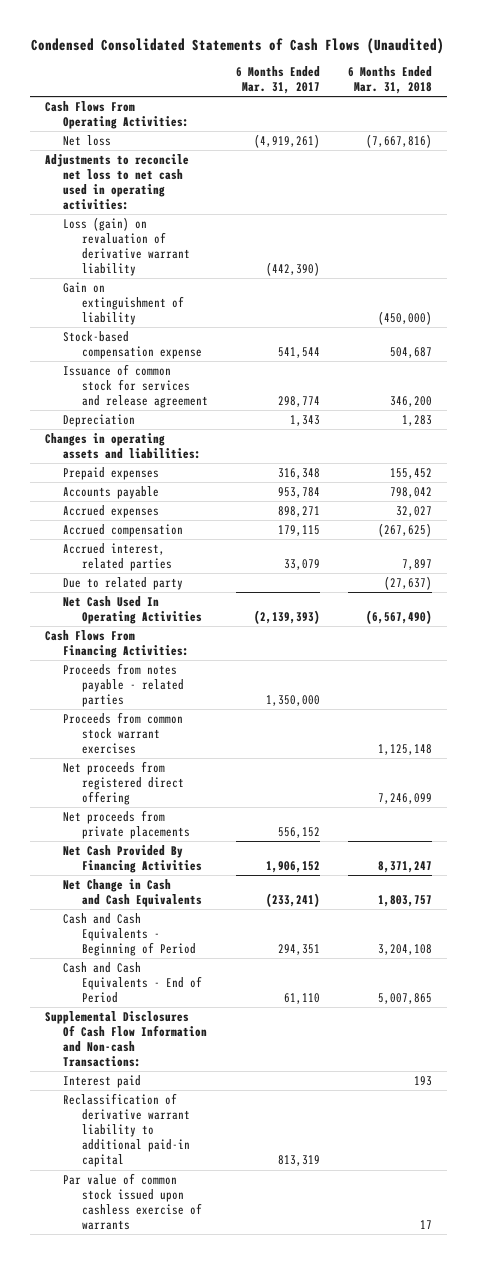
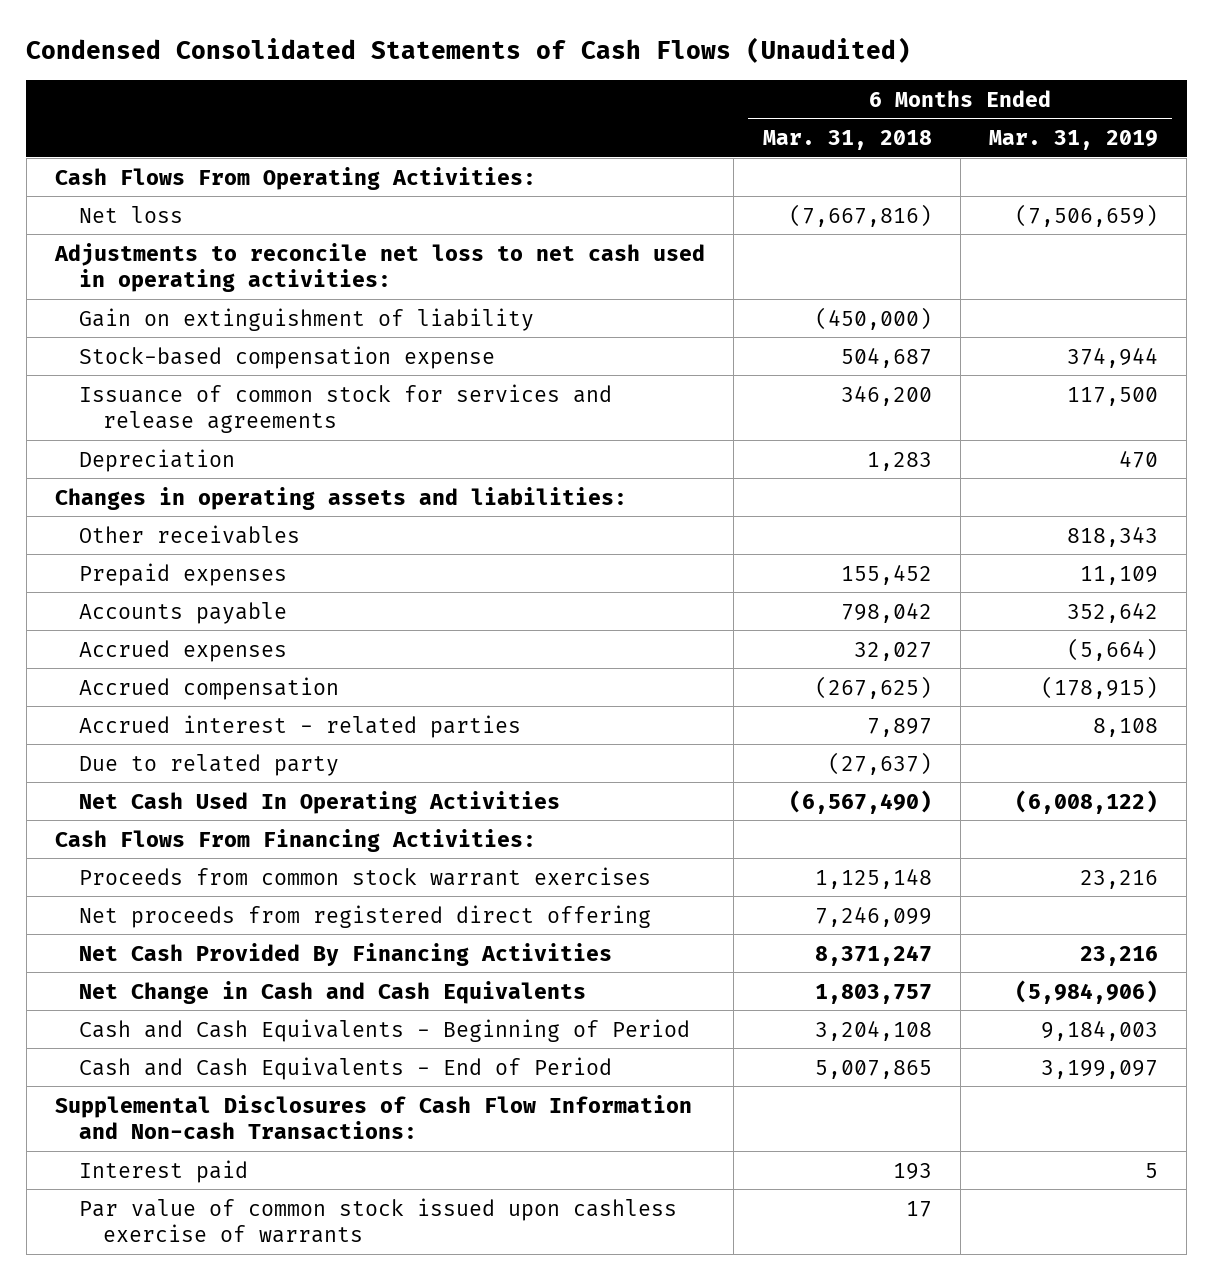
- | 6 Months Ended Mar. 31, 2017 | 6 Months Ended Mar. 31, 2018
+ | 6 Months Ended Mar. 31, 2018 | 6 Months Ended Mar. 31, 2019
- Loss (gain) on revaluation of derivative warrant liability | (442,390) |
- Issuance of common stock for services and release agreement | 298,774 | 346,200
+ Issuance of common stock for services and release agreements | 346,200 | 117,500
+ Other receivables | | 818,343
- Accrued interest, related parties | 33,079 | 7,897
+ Accrued interest - related parties | 7,897 | 8,108
- Proceeds from notes payable - related parties | 1,350,000 |
- Net proceeds from private placements | 556,152 |
- Supplemental Disclosures Of Cash Flow Information and Non-cash Transactions:
+ Supplemental Disclosures of Cash Flow Information and Non-cash Transactions:
- Reclassification of derivative warrant liability to additional paid-in capital | 813,319 |

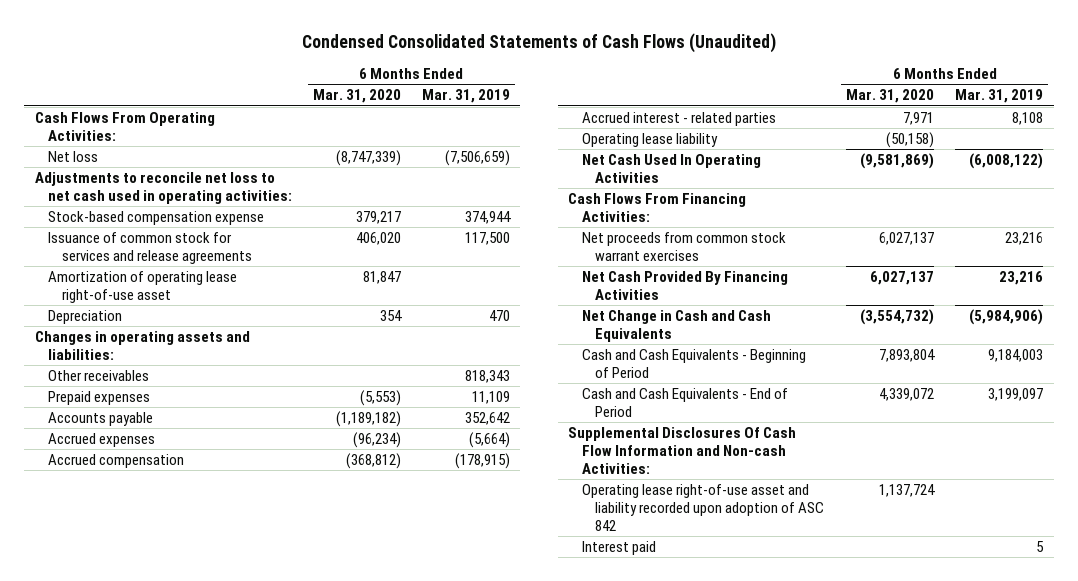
- | 6 Months Ended Mar. 31, 2018 | 6 Months Ended Mar. 31, 2019
+ | 6 Months Ended Mar. 31, 2020 | 6 Months Ended Mar. 31, 2019
- Gain on extinguishment of liability | (450,000) |
+ Amortization of operating lease right-of-use asset | 81,847 |
- Due to related party | (27,637) |
+ Operating lease liability | (50,158) |
- Proceeds from common stock warrant exercises | 1,125,148 | 23,216
- Net proceeds from registered direct offering | 7,246,099 |
+ Net proceeds from common stock warrant exercises | 6,027,137 | 23,216
- Supplemental Disclosures of Cash Flow Information and Non-cash Transactions:
+ Supplemental Disclosures Of Cash Flow Information and Non-cash Activities:
+ Operating lease right-of-use asset and liability recorded upon adoption of ASC 842 | 1,137,724 |
- Par value of common stock issued upon cashless exercise of warrants | 17 |

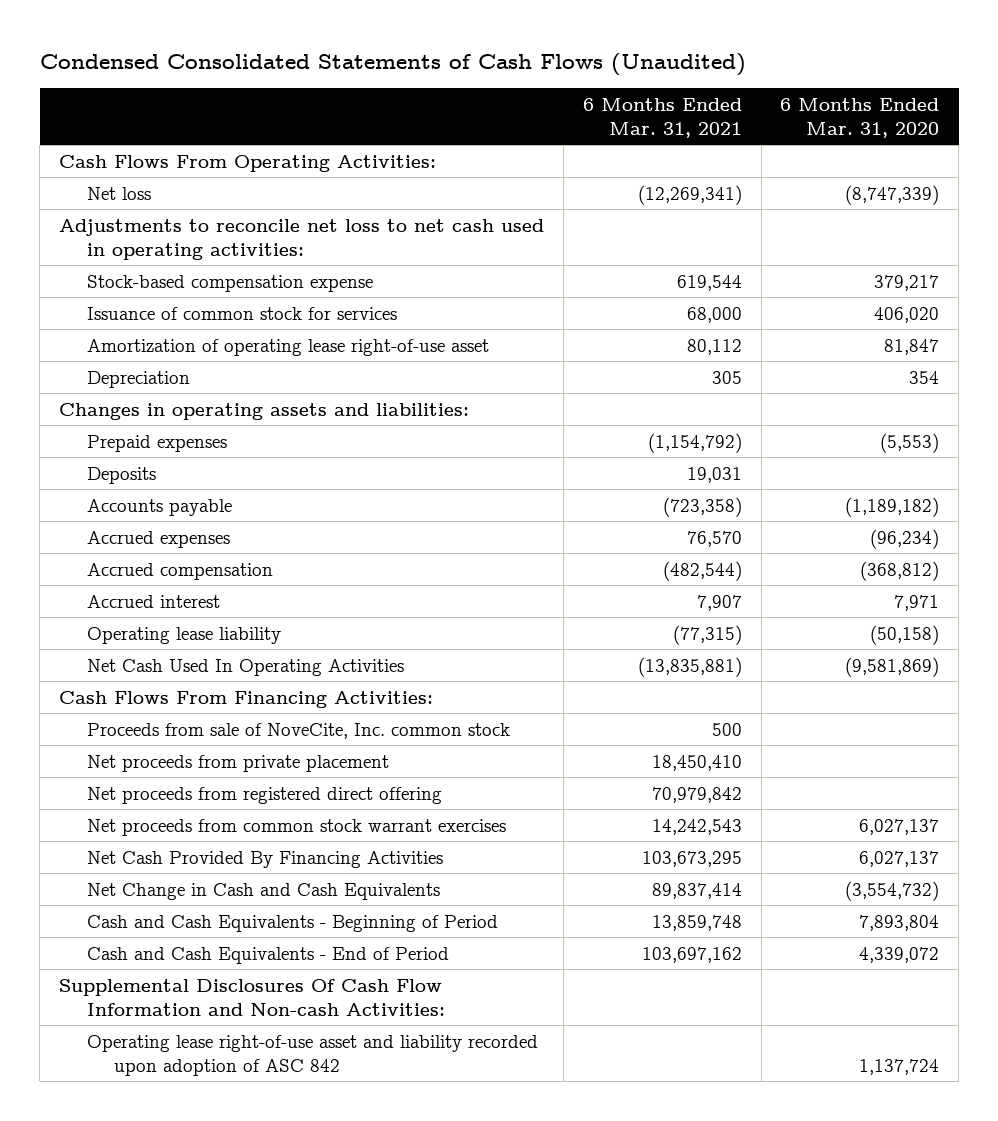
- | 6 Months Ended Mar. 31, 2020 | 6 Months Ended Mar. 31, 2019
+ | 6 Months Ended Mar. 31, 2021 | 6 Months Ended Mar. 31, 2020
- Issuance of common stock for services and release agreements | 406,020 | 117,500
+ Issuance of common stock for services | 68,000 | 406,020
- Other receivables | | 818,343
+ Deposits | 19,031 |
- Accrued interest - related parties | 7,971 | 8,108
+ Accrued interest | 7,907 | 7,971
+ Proceeds from sale of NoveCite, Inc. common stock | 500 |
+ Net proceeds from private placement | 18,450,410 |
+ Net proceeds from registered direct offering | 70,979,842 |
- Interest paid | | 5

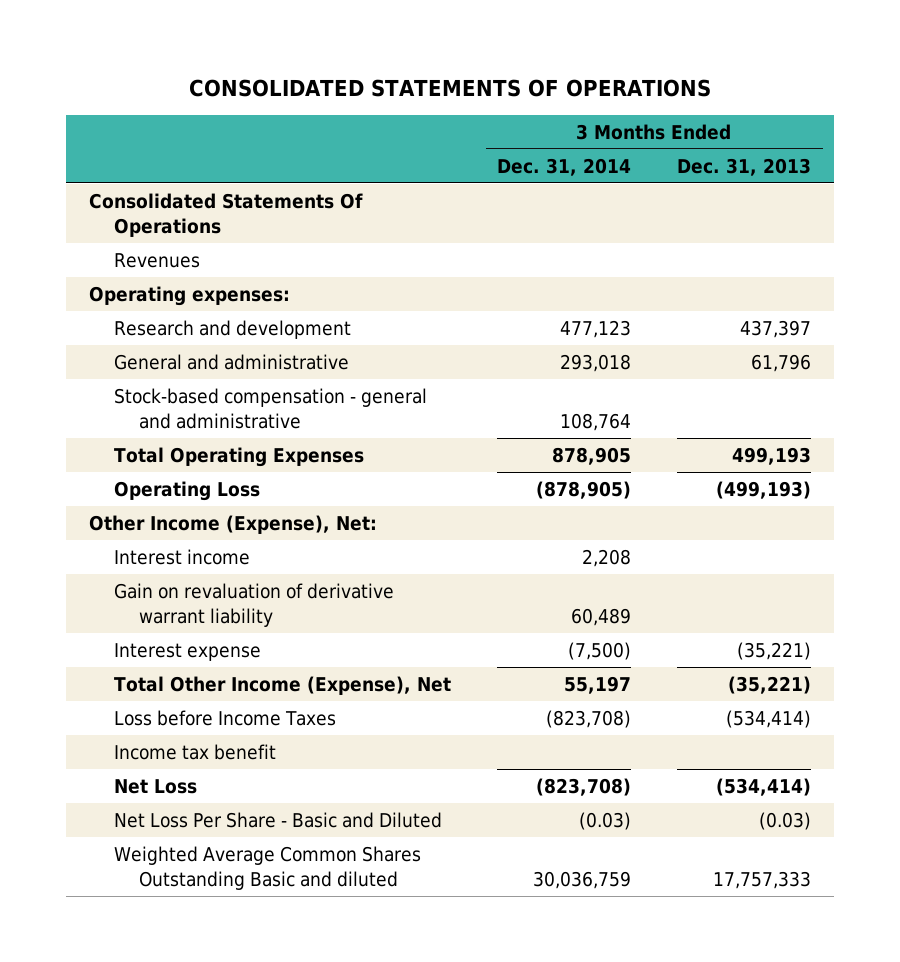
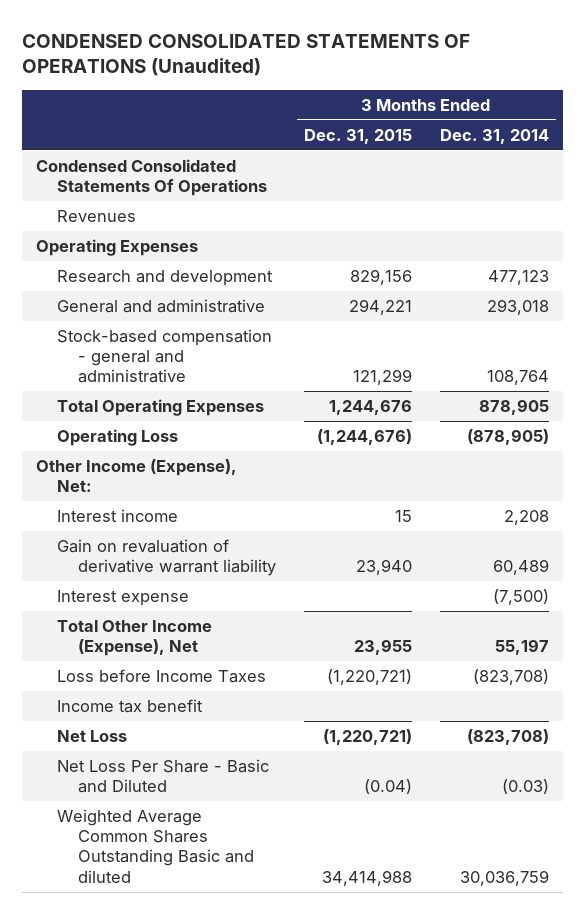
- CONSOLIDATED STATEMENTS OF OPERATIONS
+ CONDENSED CONSOLIDATED STATEMENTS OF OPERATIONS (Unaudited)
- | 3 Months Ended Dec. 31, 2014 | 3 Months Ended Dec. 31, 2013
+ | 3 Months Ended Dec. 31, 2015 | 3 Months Ended Dec. 31, 2014
- Consolidated Statements Of Operations
+ Condensed Consolidated Statements Of Operations
- Operating expenses:
+ Operating Expenses

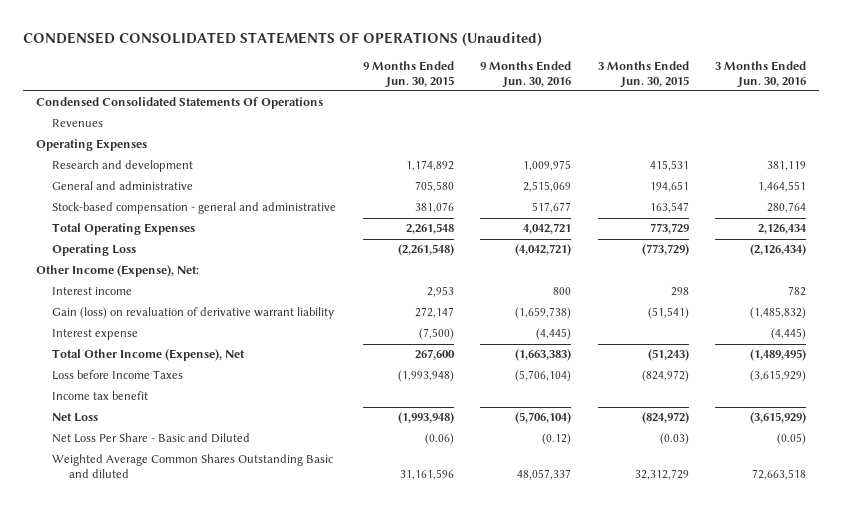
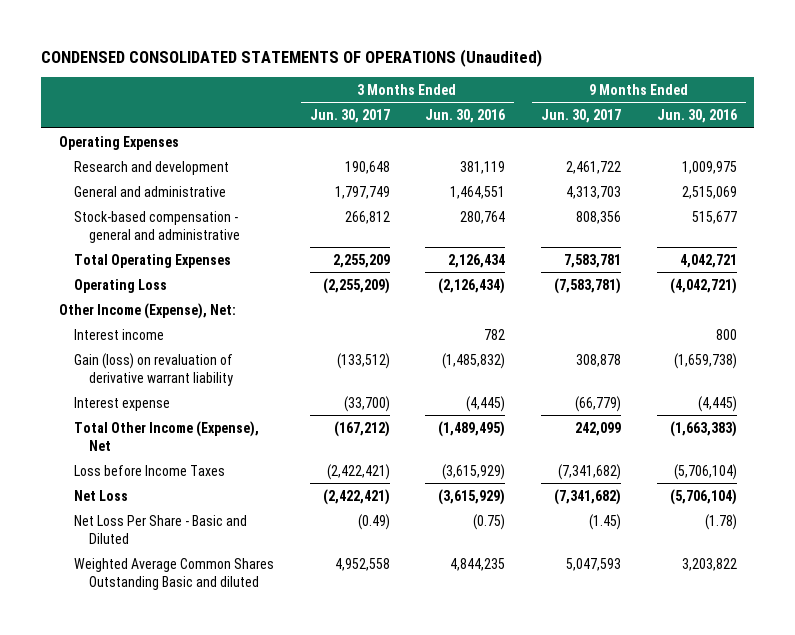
- | 9 Months Ended Jun. 30, 2015 | 9 Months Ended Jun. 30, 2016 | 3 Months Ended Jun. 30, 2015 | 3 Months Ended Jun. 30, 2016
+ | 3 Months Ended Jun. 30, 2017 | 3 Months Ended Jun. 30, 2016 | 9 Months Ended Jun. 30, 2017 | 9 Months Ended Jun. 30, 2016
- Condensed Consolidated Statements Of Operations
- Revenues
- Stock-based compensation - general and administrative | 381,076 | 517,677 | 163,547 | 280,764
+ Stock-based compensation - general and administrative | 266,812 | 280,764 | 808,356 | 515,677
- Income tax benefit
- Net Loss Per Share - Basic and Diluted | (0.06) | (0.12) | (0.03) | (0.05)
- Weighted Average Common Shares Outstanding Basic and diluted | 31,161,596 | 48,057,337 | 32,312,729 | 72,663,518
+ Net Loss Per Share - Basic and Diluted | (0.49) | (0.75) | (1.45) | (1.78)
+ Weighted Average Common Shares Outstanding Basic and diluted | 4,952,558 | 4,844,235 | 5,047,593 | 3,203,822

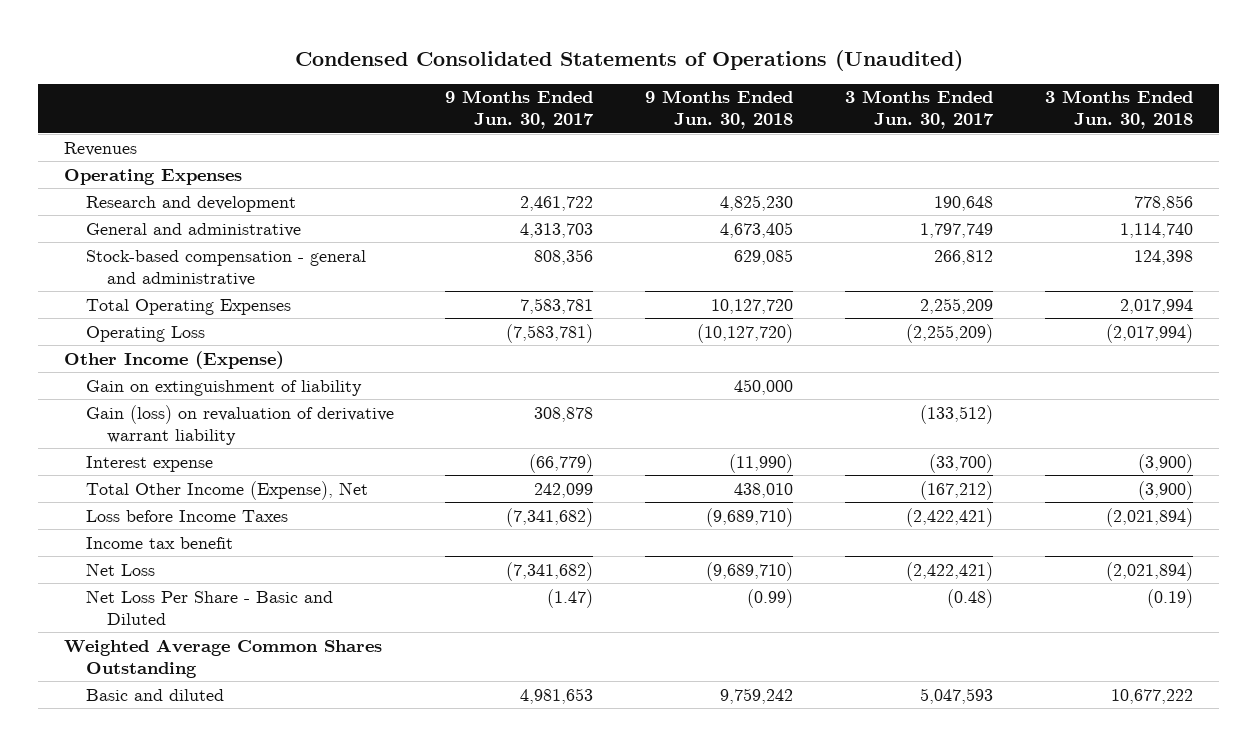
- CONDENSED CONSOLIDATED STATEMENTS OF OPERATIONS (Unaudited)
+ Condensed Consolidated Statements of Operations (Unaudited)
- | 3 Months Ended Jun. 30, 2017 | 3 Months Ended Jun. 30, 2016 | 9 Months Ended Jun. 30, 2017 | 9 Months Ended Jun. 30, 2016
+ | 9 Months Ended Jun. 30, 2017 | 9 Months Ended Jun. 30, 2018 | 3 Months Ended Jun. 30, 2017 | 3 Months Ended Jun. 30, 2018
+ Revenues
- Other Income (Expense), Net:
- Interest income | | 782 | | 800
+ Other Income (Expense)
+ Gain on extinguishment of liability | | 450,000 | |
+ Income tax benefit
- Net Loss Per Share - Basic and Diluted | (0.49) | (0.75) | (1.45) | (1.78)
- Weighted Average Common Shares Outstanding Basic and diluted | 4,952,558 | 4,844,235 | 5,047,593 | 3,203,822
+ Net Loss Per Share - Basic and Diluted | (1.47) | (0.99) | (0.48) | (0.19)
+ Weighted Average Common Shares Outstanding
+ Basic and diluted | 4,981,653 | 9,759,242 | 5,047,593 | 10,677,222

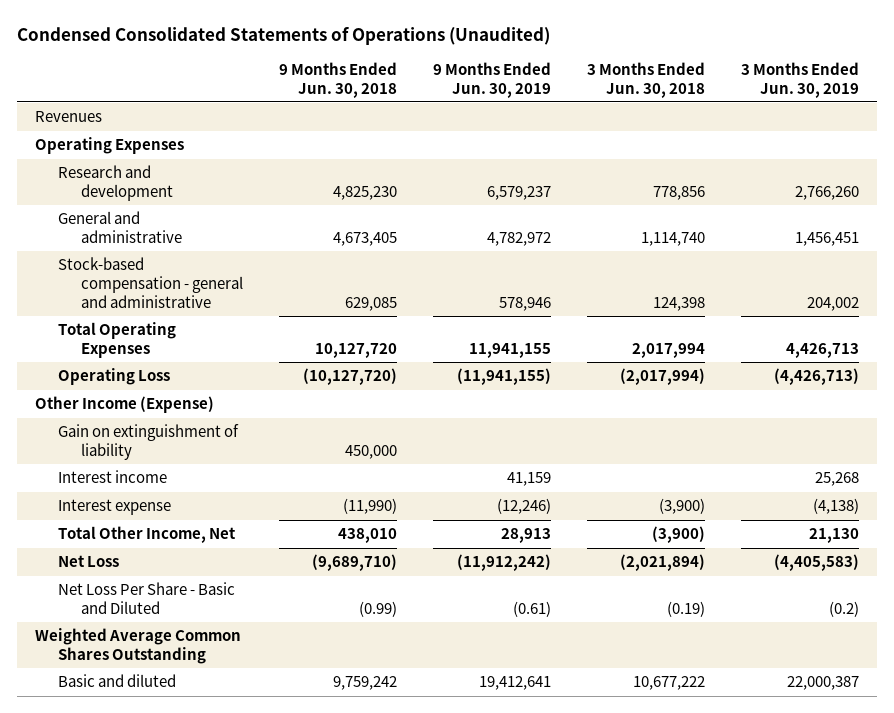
- | 9 Months Ended Jun. 30, 2017 | 9 Months Ended Jun. 30, 2018 | 3 Months Ended Jun. 30, 2017 | 3 Months Ended Jun. 30, 2018
+ | 9 Months Ended Jun. 30, 2018 | 9 Months Ended Jun. 30, 2019 | 3 Months Ended Jun. 30, 2018 | 3 Months Ended Jun. 30, 2019
- Gain (loss) on revaluation of derivative warrant liability | 308,878 | | (133,512) |
+ Interest income | | 41,159 | | 25,268
- Total Other Income (Expense), Net | 242,099 | 438,010 | (167,212) | (3,900)
- Loss before Income Taxes | (7,341,682) | (9,689,710) | (2,422,421) | (2,021,894)
- Income tax benefit
+ Total Other Income, Net | 438,010 | 28,913 | (3,900) | 21,130

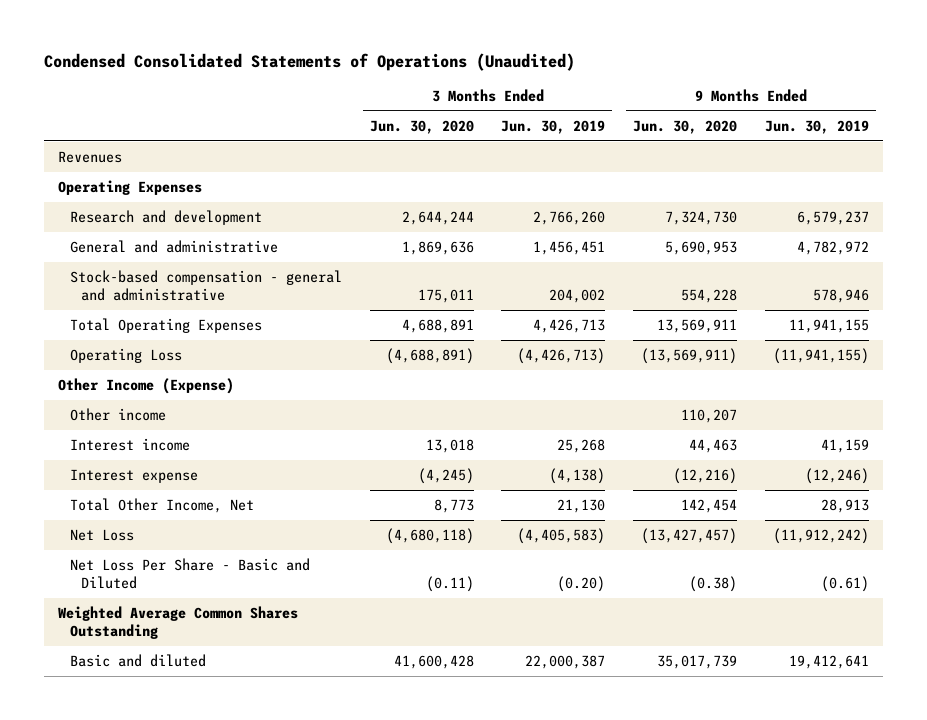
- | 9 Months Ended Jun. 30, 2018 | 9 Months Ended Jun. 30, 2019 | 3 Months Ended Jun. 30, 2018 | 3 Months Ended Jun. 30, 2019
+ | 3 Months Ended Jun. 30, 2020 | 3 Months Ended Jun. 30, 2019 | 9 Months Ended Jun. 30, 2020 | 9 Months Ended Jun. 30, 2019
- Gain on extinguishment of liability | 450,000 | | |
+ Other income | | | 110,207 |
- Net Loss Per Share - Basic and Diluted | (0.99) | (0.61) | (0.19) | (0.2)
+ Net Loss Per Share - Basic and Diluted | (0.11) | (0.20) | (0.38) | (0.61)

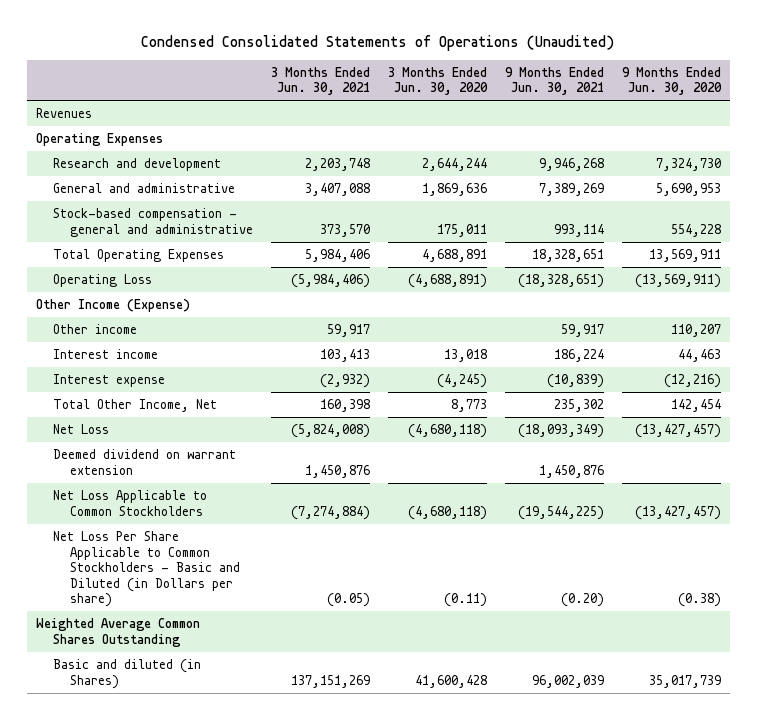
- | 3 Months Ended Jun. 30, 2020 | 3 Months Ended Jun. 30, 2019 | 9 Months Ended Jun. 30, 2020 | 9 Months Ended Jun. 30, 2019
+ | 3 Months Ended Jun. 30, 2021 | 3 Months Ended Jun. 30, 2020 | 9 Months Ended Jun. 30, 2021 | 9 Months Ended Jun. 30, 2020
- Net Loss Per Share - Basic and Diluted | (0.11) | (0.20) | (0.38) | (0.61)
+ Deemed dividend on warrant extension | 1,450,876 | | 1,450,876 |
+ Net Loss Applicable to Common Stockholders | (7,274,884) | (4,680,118) | (19,544,225) | (13,427,457)
+ Net Loss Per Share Applicable to Common Stockholders - Basic and Diluted (in Dollars per share) | (0.05) | (0.11) | (0.20) | (0.38)
- Basic and diluted | 41,600,428 | 22,000,387 | 35,017,739 | 19,412,641
+ Basic and diluted (in Shares) | 137,151,269 | 41,600,428 | 96,002,039 | 35,017,739

